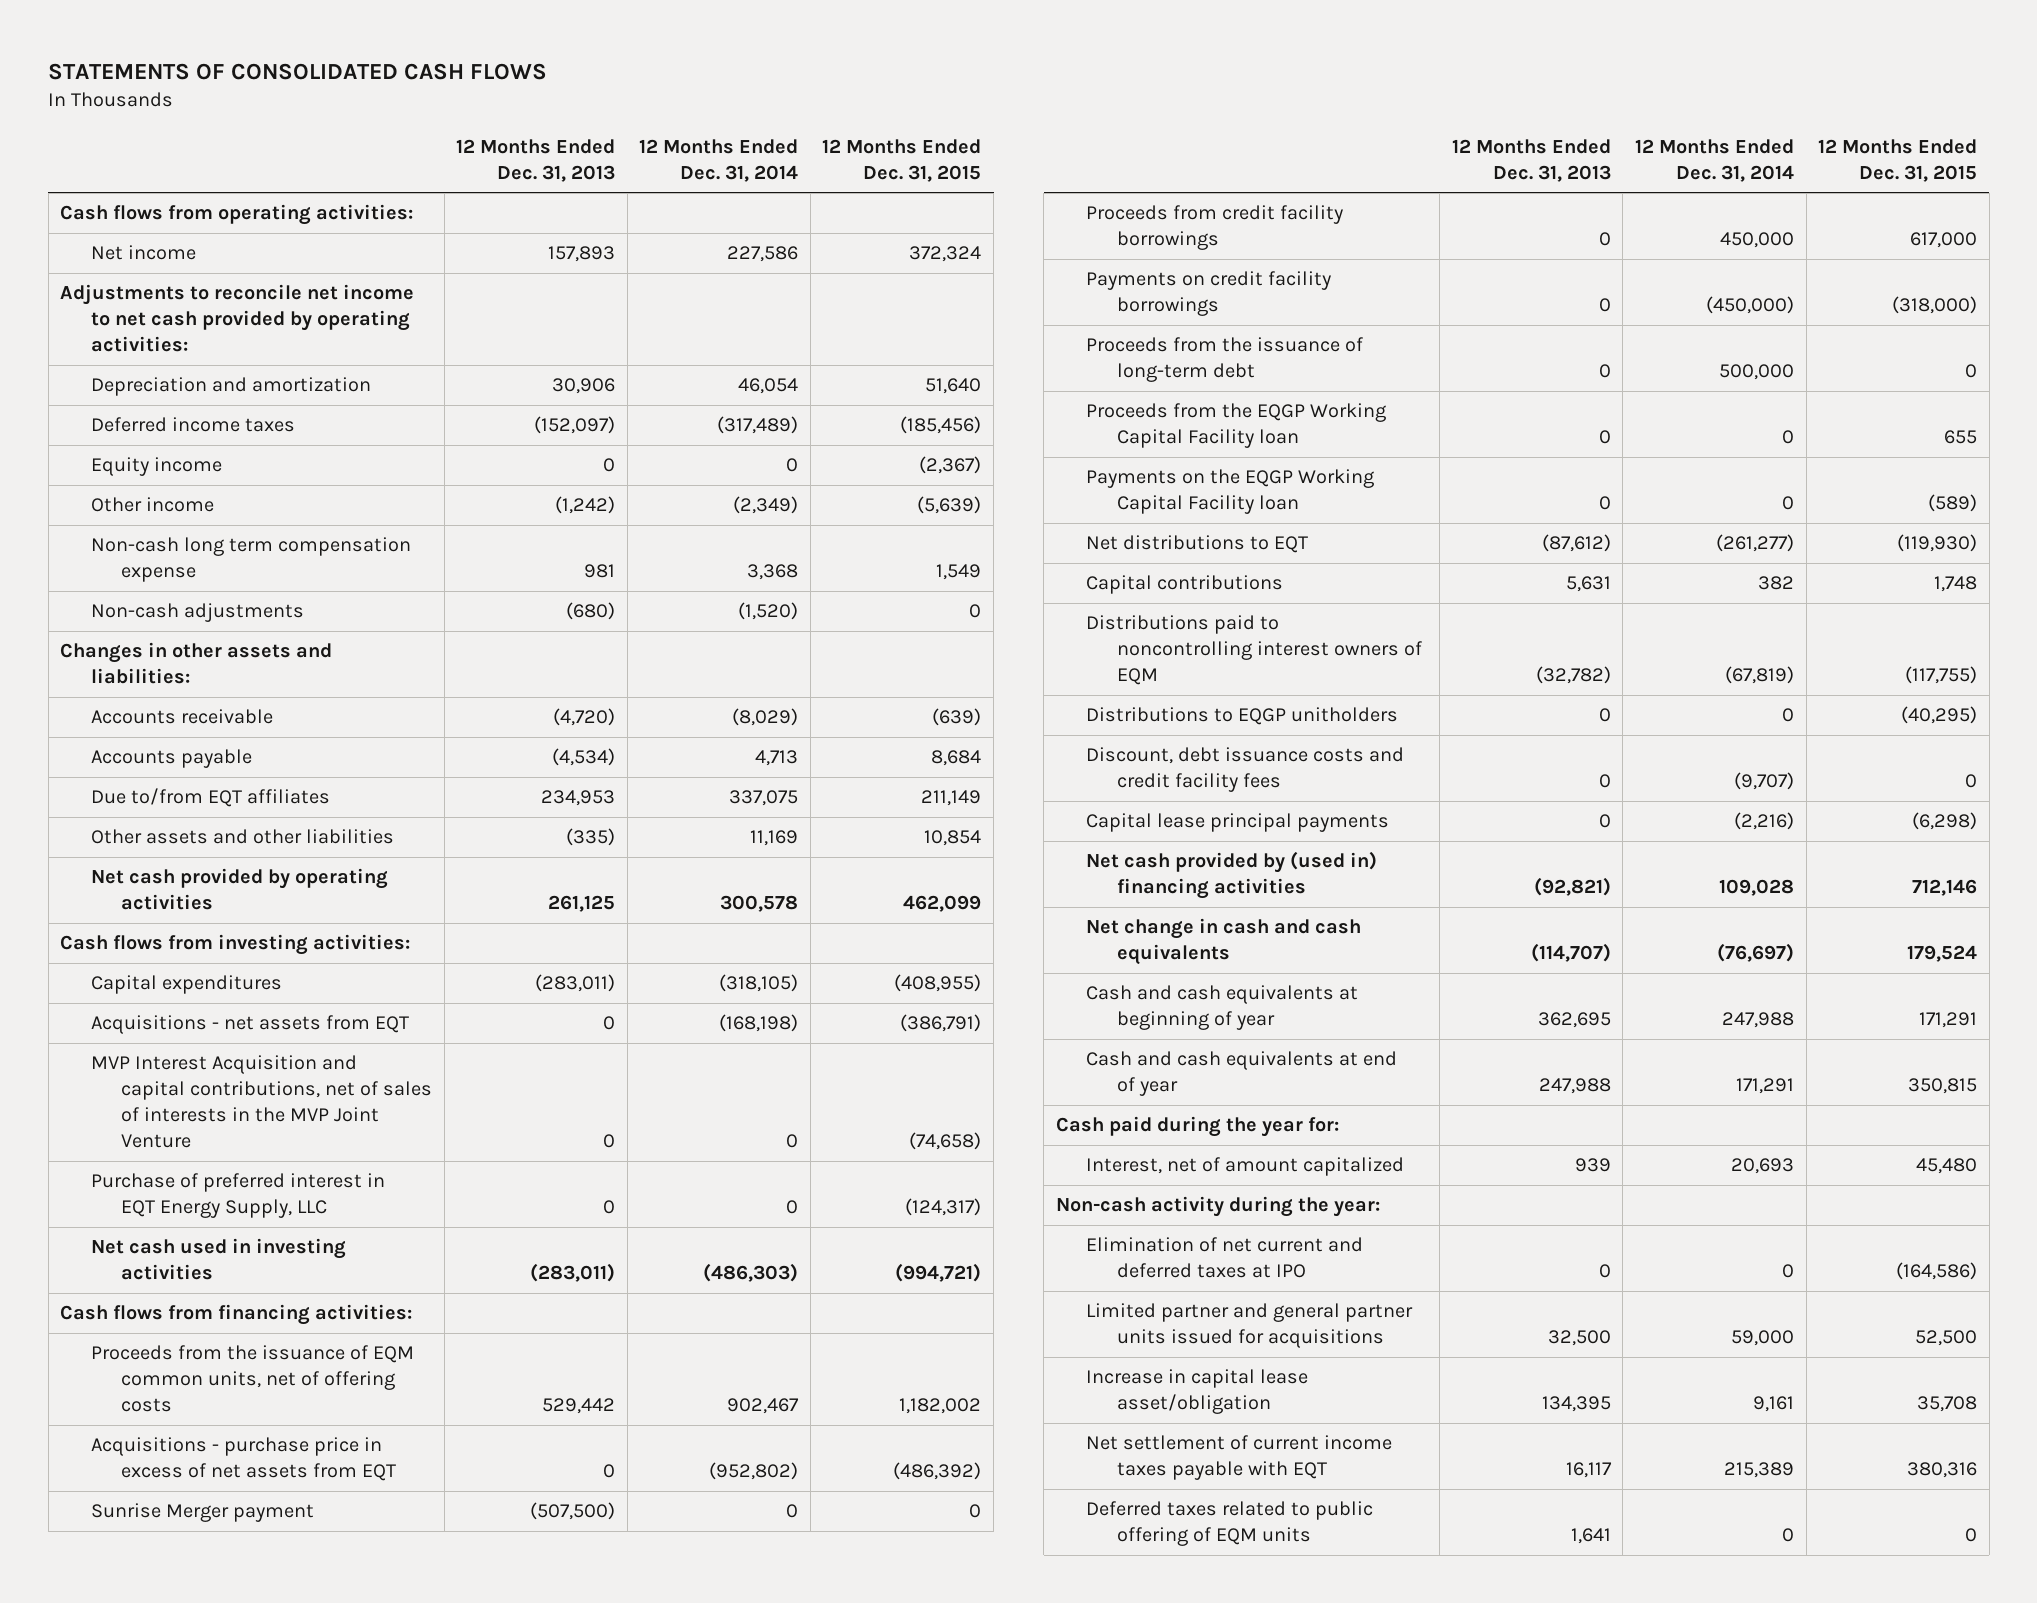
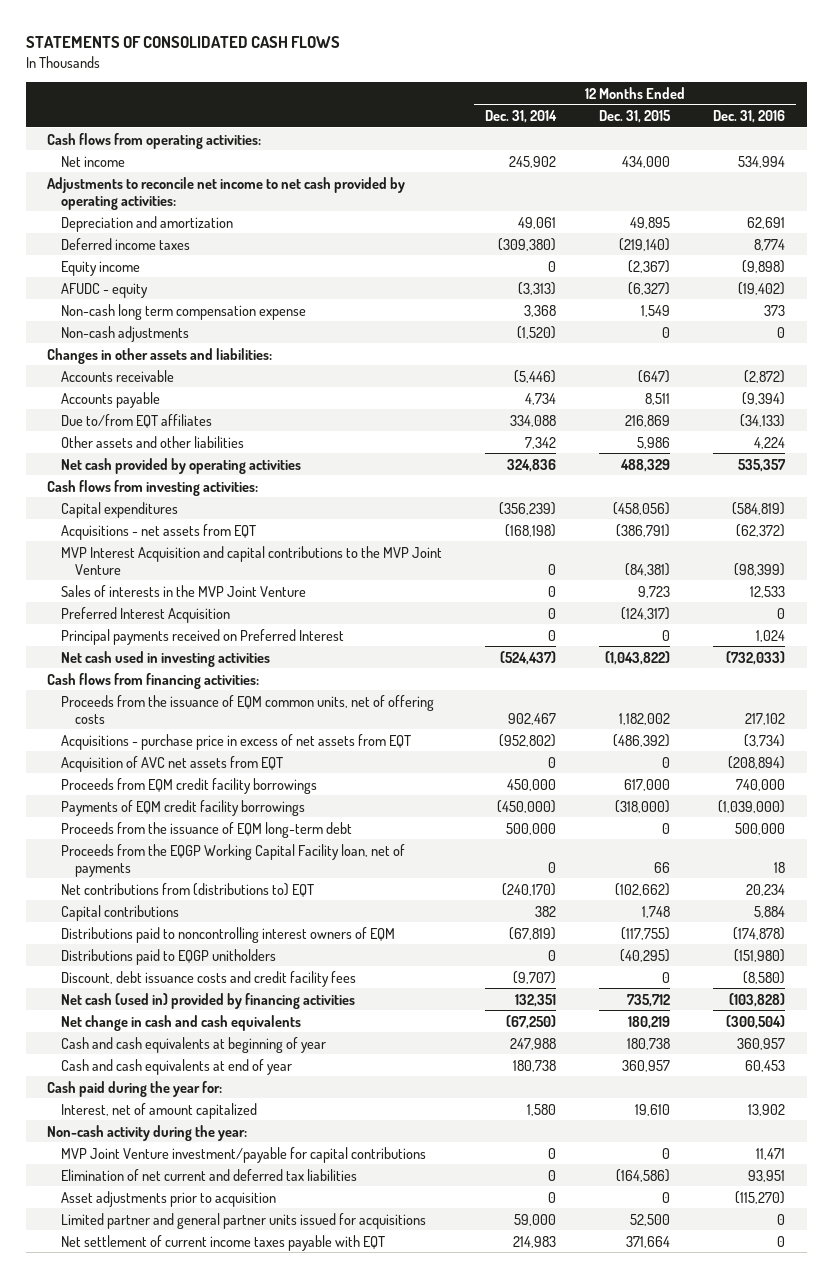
- | 12 Months Ended Dec. 31, 2013 | 12 Months Ended Dec. 31, 2014 | 12 Months Ended Dec. 31, 2015
+ | 12 Months Ended Dec. 31, 2014 | 12 Months Ended Dec. 31, 2015 | 12 Months Ended Dec. 31, 2016
- Net income | 157,893 | 227,586 | 372,324
+ Net income | 245,902 | 434,000 | 534,994
- Depreciation and amortization | 30,906 | 46,054 | 51,640
- Deferred income taxes | (152,097) | (317,489) | (185,456)
+ Depreciation and amortization | 49,061 | 49,895 | 62,691
+ Deferred income taxes | (309,380) | (219,140) | 8,774
- Other income | (1,242) | (2,349) | (5,639)
+ AFUDC - equity | (3,313) | (6,327) | (19,402)
- Accounts receivable | (4,720) | (8,029) | (639)
- Accounts payable | (4,534) | 4,713 | 8,684
- Due to/from EQT affiliates | 234,953 | 337,075 | 211,149
- Other assets and other liabilities | (335) | 11,169 | 10,854
- Net cash provided by operating activities | 261,125 | 300,578 | 462,099
+ Accounts receivable | (5,446) | (647) | (2,872)
+ Accounts payable | 4,734 | 8,511 | (9,394)
+ Due to/from EQT affiliates | 334,088 | 216,869 | (34,133)
+ Other assets and other liabilities | 7,342 | 5,986 | 4,224
+ Net cash provided by operating activities | 324,836 | 488,329 | 535,357
- Capital expenditures | (283,011) | (318,105) | (408,955)
+ Capital expenditures | (356,239) | (458,056) | (584,819)
- MVP Interest Acquisition and capital contributions, net of sales of interests in the MVP Joint Venture | 0 | 0 | (74,658)
- Purchase of preferred interest in EQT Energy Supply, LLC | 0 | 0 | (124,317)
- Net cash used in investing activities | (283,011) | (486,303) | (994,721)
+ MVP Interest Acquisition and capital contributions to the MVP Joint Venture | 0 | (84,381) | (98,399)
+ Sales of interests in the MVP Joint Venture | 0 | 9,723 | 12,533
+ Preferred Interest Acquisition | 0 | (124,317) | 0
+ Principal payments received on Preferred Interest | 0 | 0 | 1,024
+ Net cash used in investing activities | (524,437) | (1,043,822) | (732,033)
- Sunrise Merger payment | (507,500) | 0 | 0
- Proceeds from credit facility borrowings | 0 | 450,000 | 617,000
- Payments on credit facility borrowings | 0 | (450,000) | (318,000)
- Proceeds from the issuance of long-term debt | 0 | 500,000 | 0
- Proceeds from the EQGP Working Capital Facility loan | 0 | 0 | 655
- Payments on the EQGP Working Capital Facility loan | 0 | 0 | (589)
- Net distributions to EQT | (87,612) | (261,277) | (119,930)
+ Acquisition of AVC net assets from EQT | 0 | 0 | (208,894)
+ Proceeds from EQM credit facility borrowings | 450,000 | 617,000 | 740,000
+ Payments of EQM credit facility borrowings | (450,000) | (318,000) | (1,039,000)
+ Proceeds from the issuance of EQM long-term debt | 500,000 | 0 | 500,000
+ Proceeds from the EQGP Working Capital Facility loan, net of payments | 0 | 66 | 18
+ Net contributions from (distributions to) EQT | (240,170) | (102,662) | 20,234
- Distributions to EQGP unitholders | 0 | 0 | (40,295)
+ Distributions paid to EQGP unitholders | 0 | (40,295) | (151,980)
- Capital lease principal payments | 0 | (2,216) | (6,298)
- Net cash provided by (used in) financing activities | (92,821) | 109,028 | 712,146
- Net change in cash and cash equivalents | (114,707) | (76,697) | 179,524
- Cash and cash equivalents at beginning of year | 362,695 | 247,988 | 171,291
- Cash and cash equivalents at end of year | 247,988 | 171,291 | 350,815
+ Net cash (used in) provided by financing activities | 132,351 | 735,712 | (103,828)
+ Net change in cash and cash equivalents | (67,250) | 180,219 | (300,504)
+ Cash and cash equivalents at beginning of year | 247,988 | 180,738 | 360,957
+ Cash and cash equivalents at end of year | 180,738 | 360,957 | 60,453
- Interest, net of amount capitalized | 939 | 20,693 | 45,480
+ Interest, net of amount capitalized | 1,580 | 19,610 | 13,902
- Elimination of net current and deferred taxes at IPO | 0 | 0 | (164,586)
+ MVP Joint Venture investment/payable for capital contributions | 0 | 0 | 11,471
+ Elimination of net current and deferred tax liabilities | 0 | (164,586) | 93,951
+ Asset adjustments prior to acquisition | 0 | 0 | (115,270)
- Increase in capital lease asset/obligation | 134,395 | 9,161 | 35,708
- Net settlement of current income taxes payable with EQT | 16,117 | 215,389 | 380,316
- Deferred taxes related to public offering of EQM units | 1,641 | 0 | 0
+ Net settlement of current income taxes payable with EQT | 214,983 | 371,664 | 0

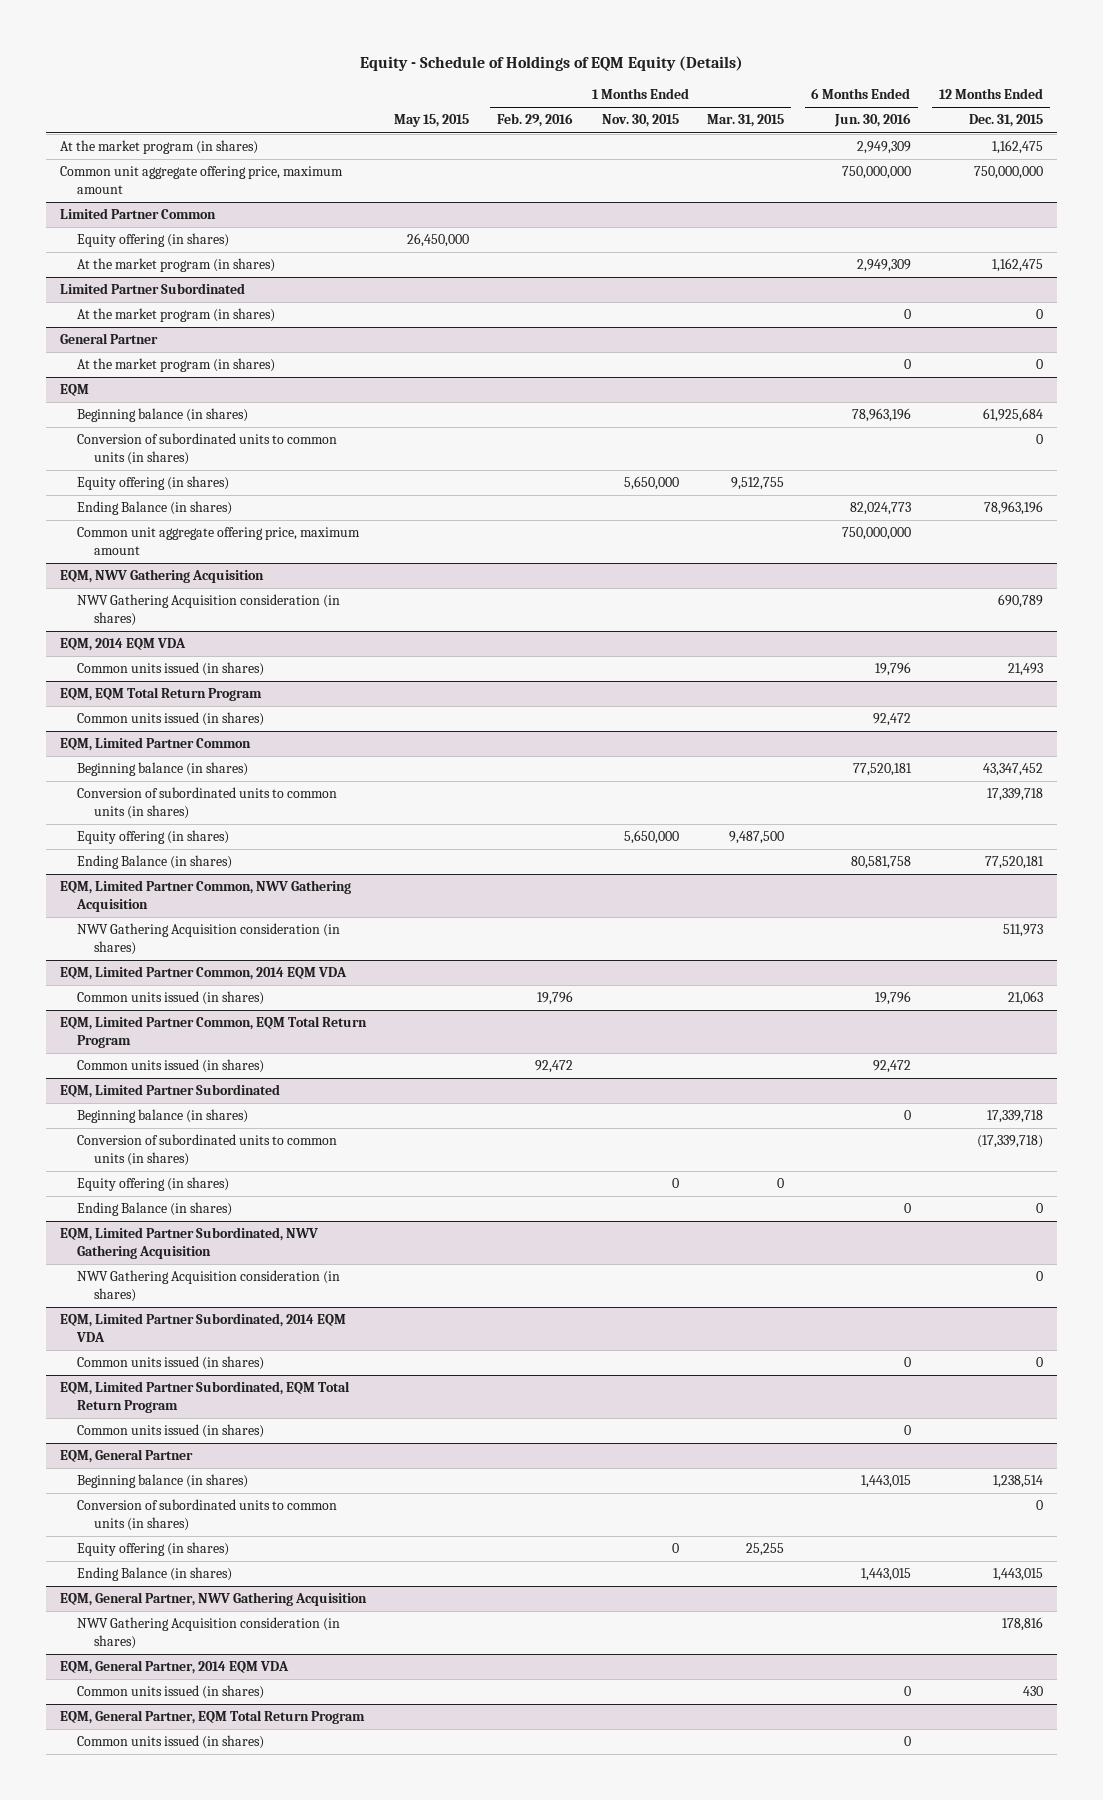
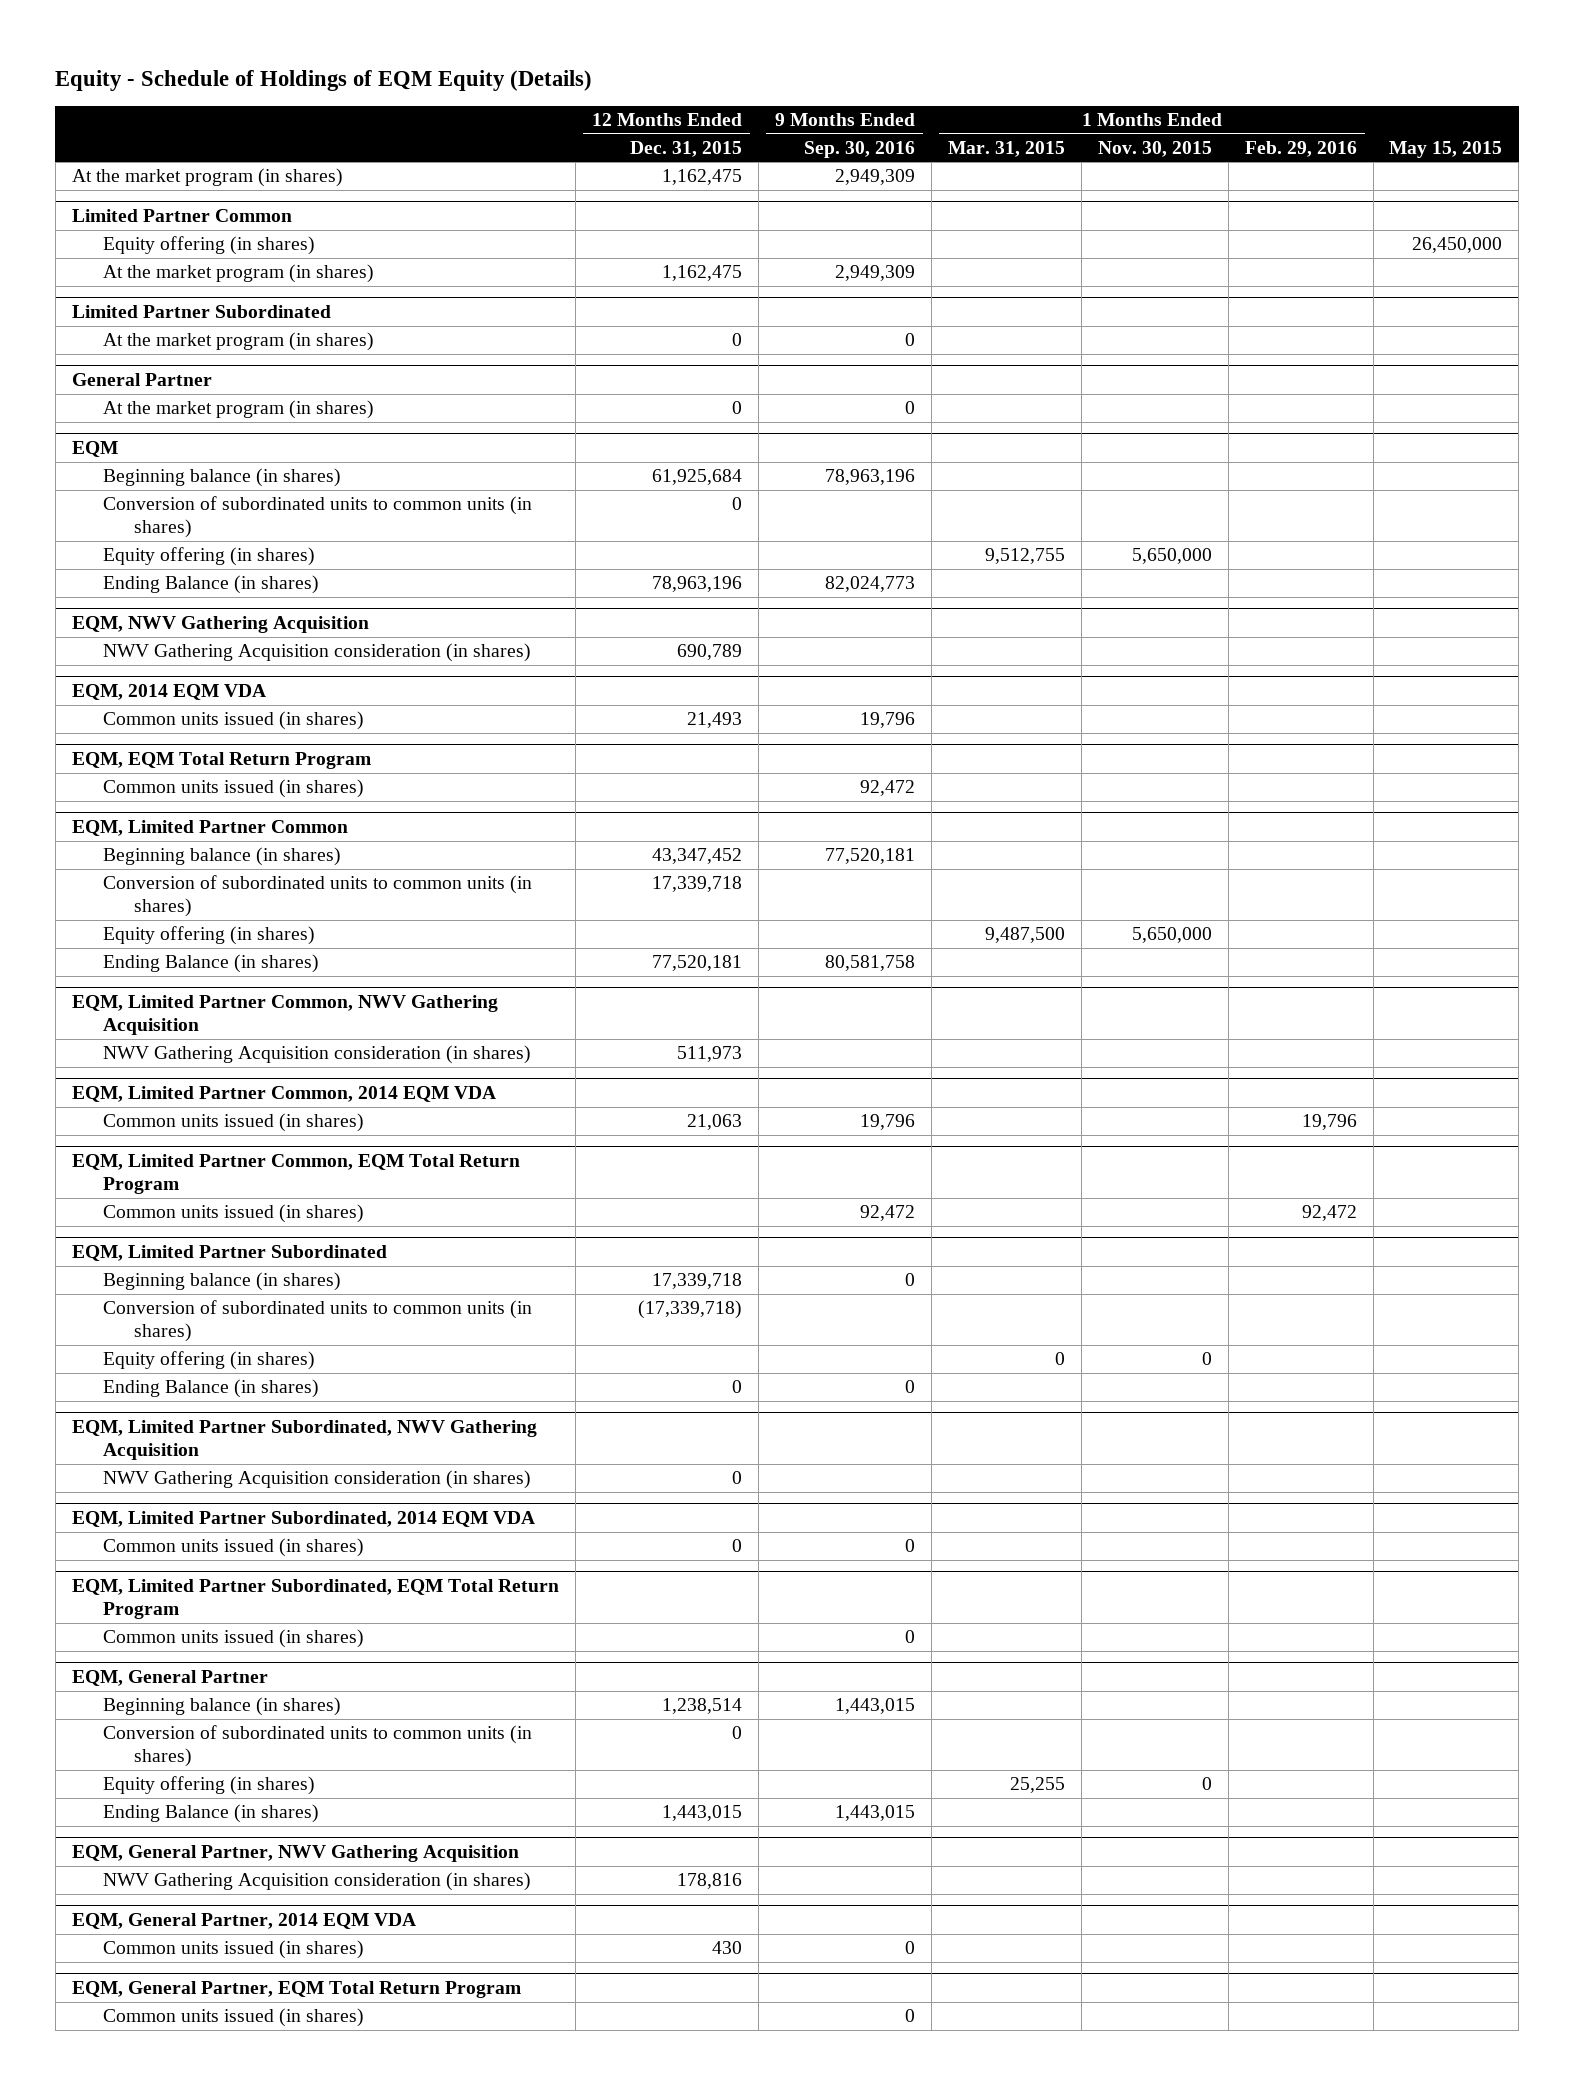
- | May 15, 2015 | 1 Months Ended Feb. 29, 2016 | 1 Months Ended Nov. 30, 2015 | 1 Months Ended Mar. 31, 2015 | 6 Months Ended Jun. 30, 2016 | 12 Months Ended Dec. 31, 2015
+ | 12 Months Ended Dec. 31, 2015 | 9 Months Ended Sep. 30, 2016 | 1 Months Ended Mar. 31, 2015 | 1 Months Ended Nov. 30, 2015 | 1 Months Ended Feb. 29, 2016 | May 15, 2015
- Common unit aggregate offering price, maximum amount | | | | | 750,000,000 | 750,000,000
@ EQM
- Common unit aggregate offering price, maximum amount | | | | | 750,000,000 |

